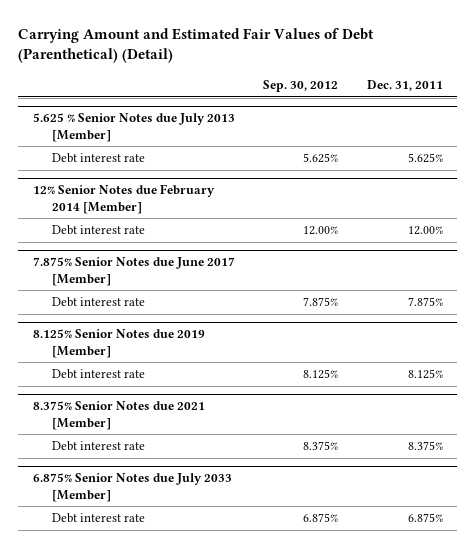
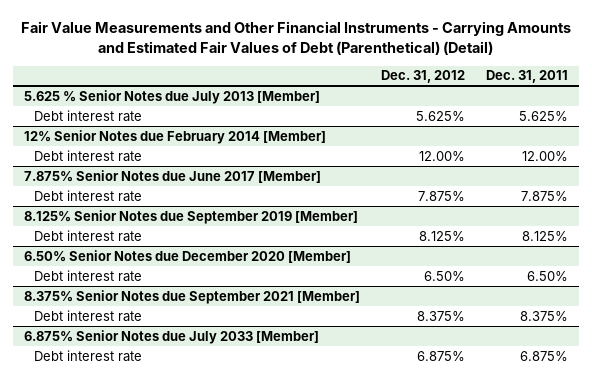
- Carrying Amount and Estimated Fair Values of Debt (Parenthetical) (Detail)
+ Fair Value Measurements and Other Financial Instruments - Carrying Amounts and Estimated Fair Values of Debt (Parenthetical) (Detail)
- | Sep. 30, 2012 | Dec. 31, 2011
+ | Dec. 31, 2012 | Dec. 31, 2011
- 8.125% Senior Notes due 2019 [Member]
+ 8.125% Senior Notes due September 2019 [Member]
- 8.375% Senior Notes due 2021 [Member]
+ 6.50% Senior Notes due December 2020 [Member]
+ Debt interest rate | 6.50% | 6.50%
+ 8.375% Senior Notes due September 2021 [Member]

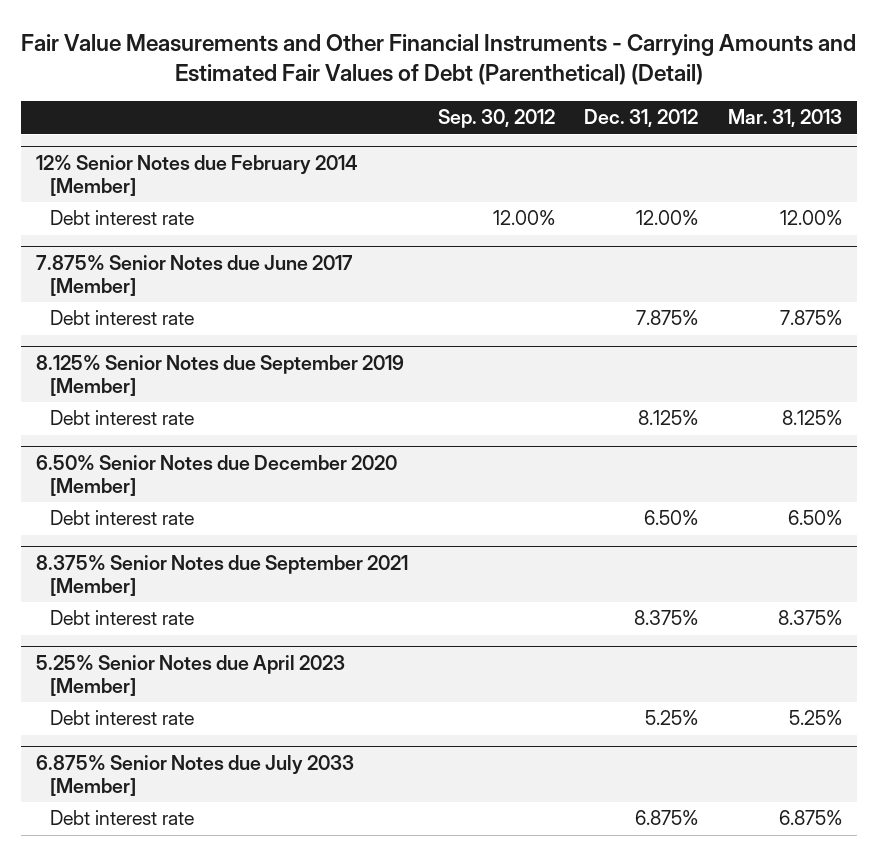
- | Dec. 31, 2012 | Dec. 31, 2011
+ | Sep. 30, 2012 | Dec. 31, 2012 | Mar. 31, 2013
- 5.625 % Senior Notes due July 2013 [Member]
- Debt interest rate | 5.625% | 5.625%
+ 5.25% Senior Notes due April 2023 [Member]
+ Debt interest rate | | 5.25% | 5.25%

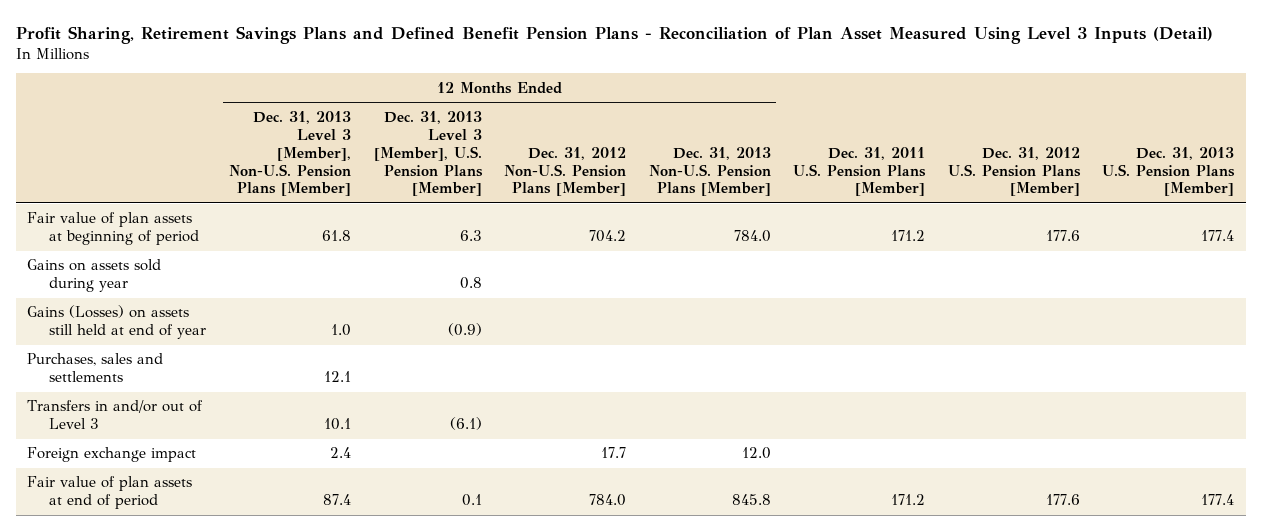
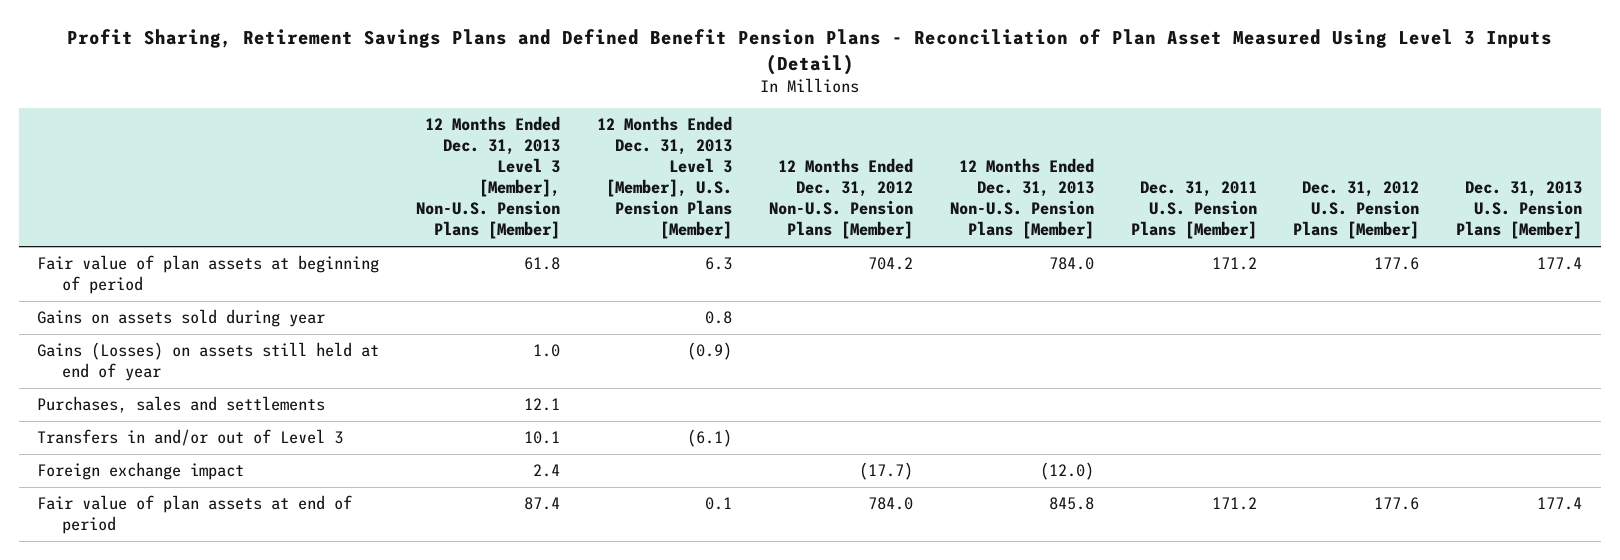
- Foreign exchange impact | 2.4 | | 17.7 | 12.0 | | |
+ Foreign exchange impact | 2.4 | | (17.7) | (12.0) | | |

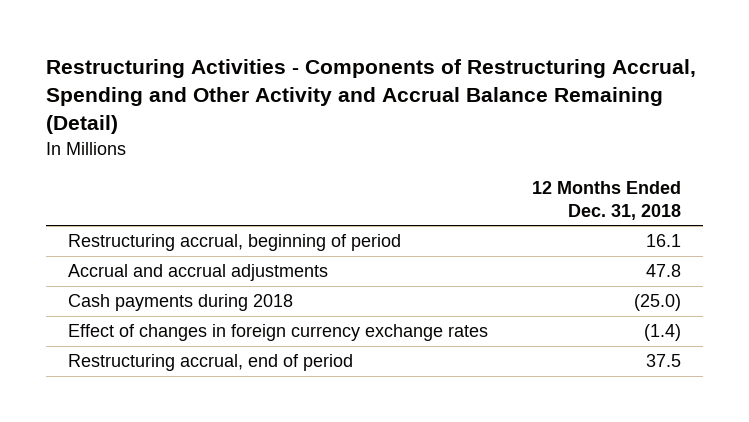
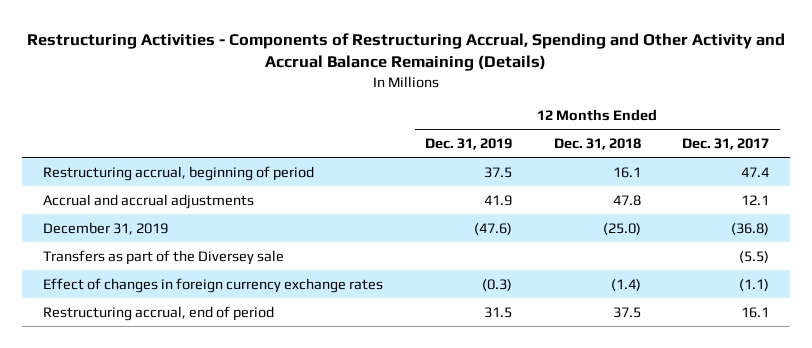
- Restructuring Activities - Components of Restructuring Accrual, Spending and Other Activity and Accrual Balance Remaining (Detail)
+ Restructuring Activities - Components of Restructuring Accrual, Spending and Other Activity and Accrual Balance Remaining (Details)
- | 12 Months Ended Dec. 31, 2018
+ | 12 Months Ended Dec. 31, 2019 | 12 Months Ended Dec. 31, 2018 | 12 Months Ended Dec. 31, 2017
- Cash payments during 2018 | (25.0)
+ December 31, 2019 | (47.6) | (25.0) | (36.8)
+ Transfers as part of the Diversey sale | | | (5.5)

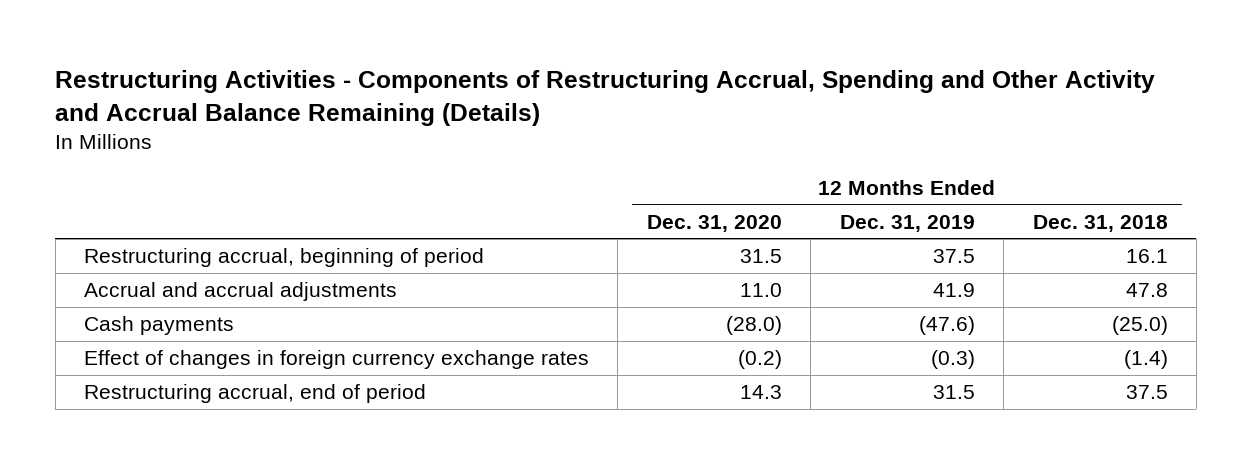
- | 12 Months Ended Dec. 31, 2019 | 12 Months Ended Dec. 31, 2018 | 12 Months Ended Dec. 31, 2017
+ | 12 Months Ended Dec. 31, 2020 | 12 Months Ended Dec. 31, 2019 | 12 Months Ended Dec. 31, 2018
- December 31, 2019 | (47.6) | (25.0) | (36.8)
- Transfers as part of the Diversey sale | | | (5.5)
+ Cash payments | (28.0) | (47.6) | (25.0)

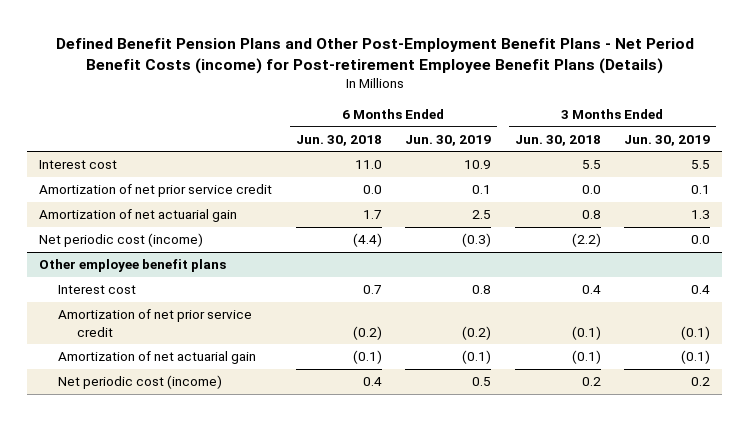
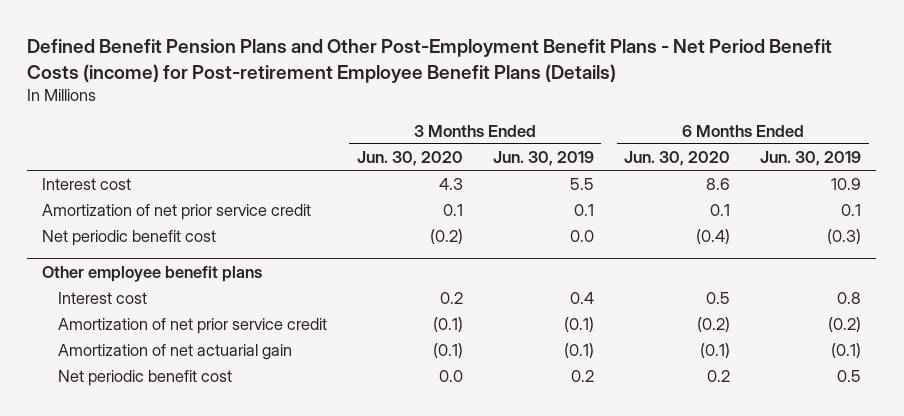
- | 6 Months Ended Jun. 30, 2018 | 6 Months Ended Jun. 30, 2019 | 3 Months Ended Jun. 30, 2018 | 3 Months Ended Jun. 30, 2019
+ | 3 Months Ended Jun. 30, 2020 | 3 Months Ended Jun. 30, 2019 | 6 Months Ended Jun. 30, 2020 | 6 Months Ended Jun. 30, 2019
- Amortization of net actuarial gain | 1.7 | 2.5 | 0.8 | 1.3
- Net periodic cost (income) | (4.4) | (0.3) | (2.2) | 0.0
+ Net periodic benefit cost | (0.2) | 0.0 | (0.4) | (0.3)
@ Other employee benefit plans
- Net periodic cost (income) | 0.4 | 0.5 | 0.2 | 0.2
+ Net periodic benefit cost | 0.0 | 0.2 | 0.2 | 0.5

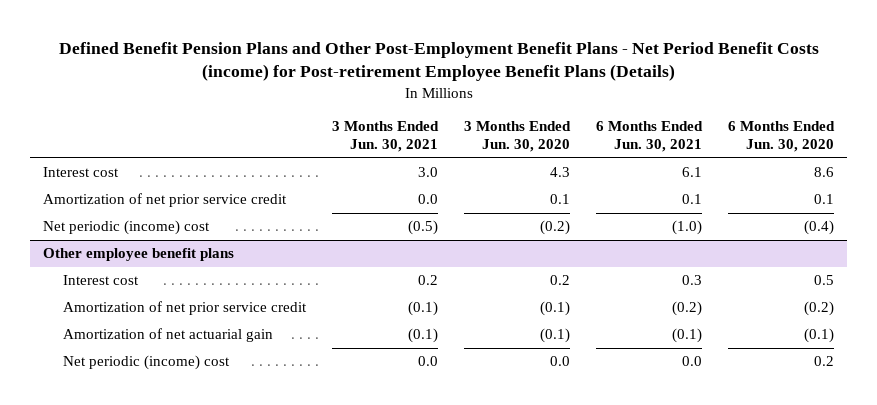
- | 3 Months Ended Jun. 30, 2020 | 3 Months Ended Jun. 30, 2019 | 6 Months Ended Jun. 30, 2020 | 6 Months Ended Jun. 30, 2019
+ | 3 Months Ended Jun. 30, 2021 | 3 Months Ended Jun. 30, 2020 | 6 Months Ended Jun. 30, 2021 | 6 Months Ended Jun. 30, 2020
- Net periodic benefit cost | (0.2) | 0.0 | (0.4) | (0.3)
+ Net periodic (income) cost | (0.5) | (0.2) | (1.0) | (0.4)
@ Other employee benefit plans
- Net periodic benefit cost | 0.0 | 0.2 | 0.2 | 0.5
+ Net periodic (income) cost | 0.0 | 0.0 | 0.0 | 0.2

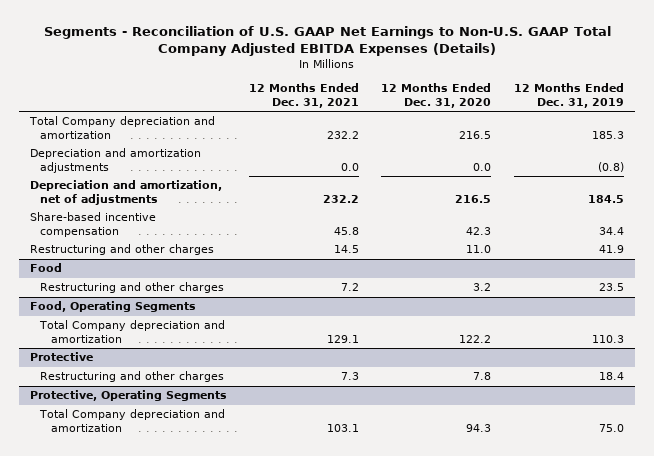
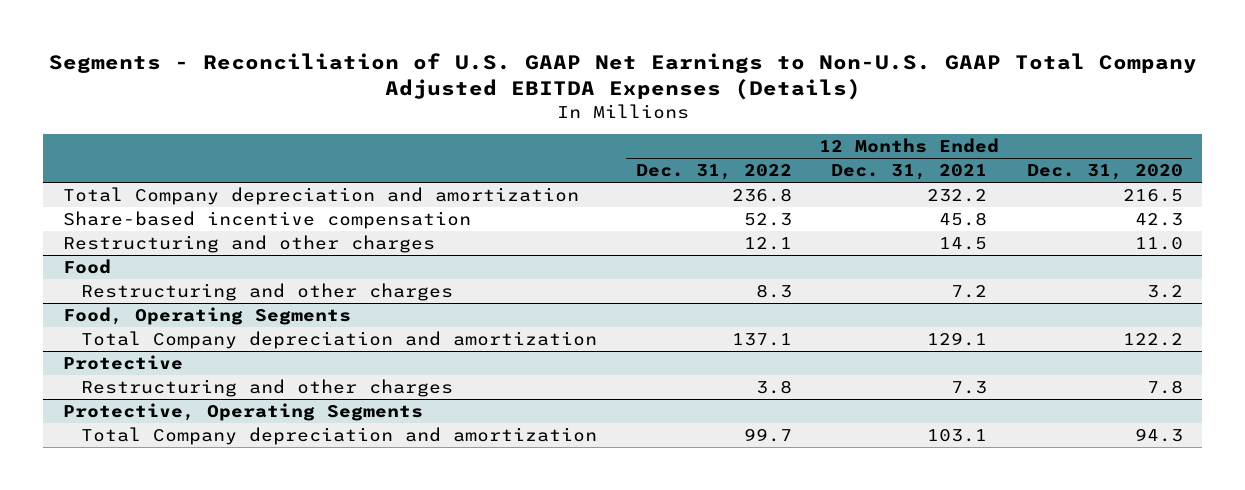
- | 12 Months Ended Dec. 31, 2021 | 12 Months Ended Dec. 31, 2020 | 12 Months Ended Dec. 31, 2019
+ | 12 Months Ended Dec. 31, 2022 | 12 Months Ended Dec. 31, 2021 | 12 Months Ended Dec. 31, 2020
- Depreciation and amortization adjustments | 0.0 | 0.0 | (0.8)
- Depreciation and amortization, net of adjustments | 232.2 | 216.5 | 184.5

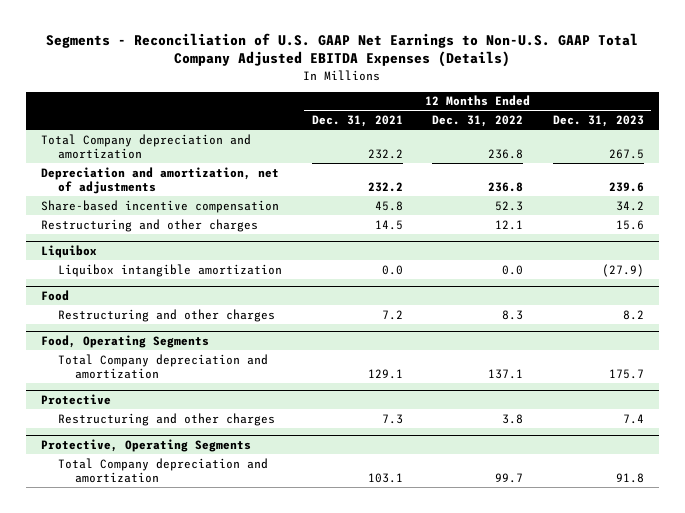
- | 12 Months Ended Dec. 31, 2022 | 12 Months Ended Dec. 31, 2021 | 12 Months Ended Dec. 31, 2020
+ | 12 Months Ended Dec. 31, 2021 | 12 Months Ended Dec. 31, 2022 | 12 Months Ended Dec. 31, 2023
+ Depreciation and amortization, net of adjustments | 232.2 | 236.8 | 239.6
+ Liquibox
+ Liquibox intangible amortization | 0.0 | 0.0 | (27.9)

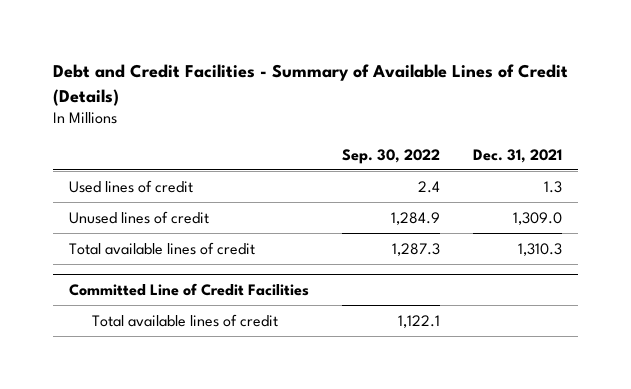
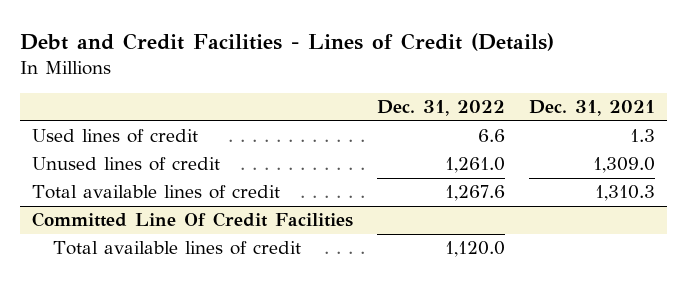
- Debt and Credit Facilities - Summary of Available Lines of Credit (Details)
+ Debt and Credit Facilities - Lines of Credit (Details)
- | Sep. 30, 2022 | Dec. 31, 2021
+ | Dec. 31, 2022 | Dec. 31, 2021
- Committed Line of Credit Facilities
+ Committed Line Of Credit Facilities

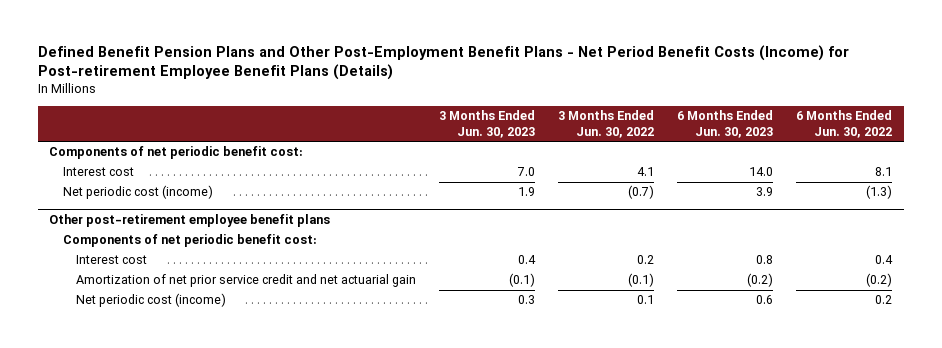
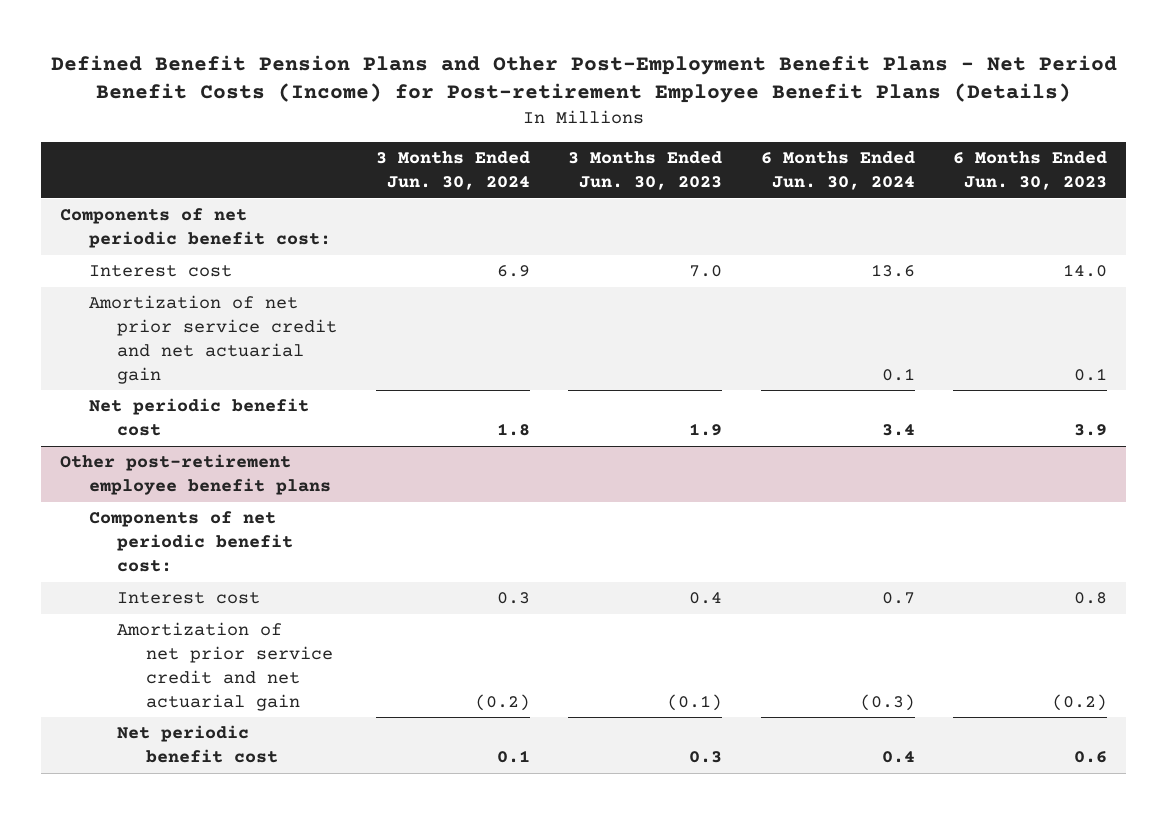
- | 3 Months Ended Jun. 30, 2023 | 3 Months Ended Jun. 30, 2022 | 6 Months Ended Jun. 30, 2023 | 6 Months Ended Jun. 30, 2022
+ | 3 Months Ended Jun. 30, 2024 | 3 Months Ended Jun. 30, 2023 | 6 Months Ended Jun. 30, 2024 | 6 Months Ended Jun. 30, 2023
- Net periodic cost (income) | 1.9 | (0.7) | 3.9 | (1.3)
+ Amortization of net prior service credit and net actuarial gain | | | 0.1 | 0.1
+ Net periodic benefit cost | 1.8 | 1.9 | 3.4 | 3.9
@ Other post-retirement employee benefit plans
- Net periodic cost (income) | 0.3 | 0.1 | 0.6 | 0.2
+ Net periodic benefit cost | 0.1 | 0.3 | 0.4 | 0.6

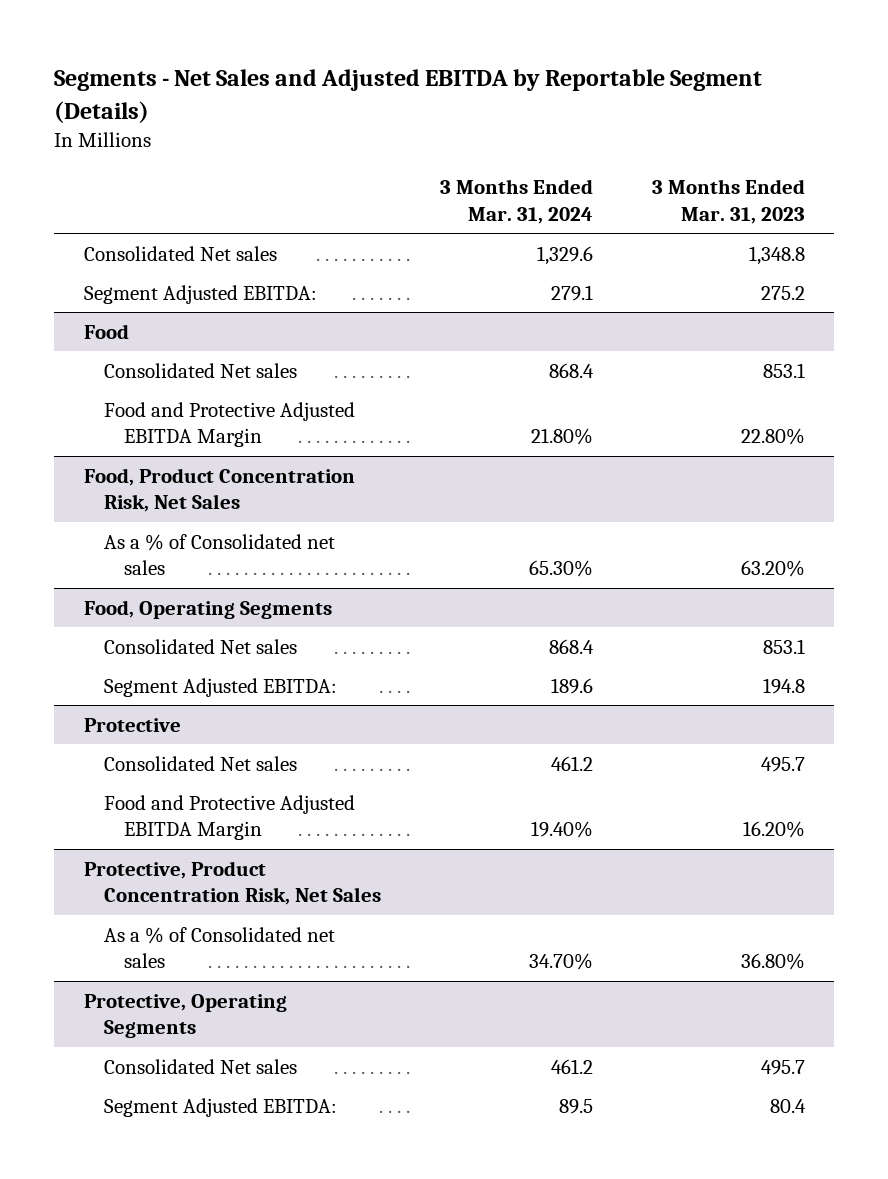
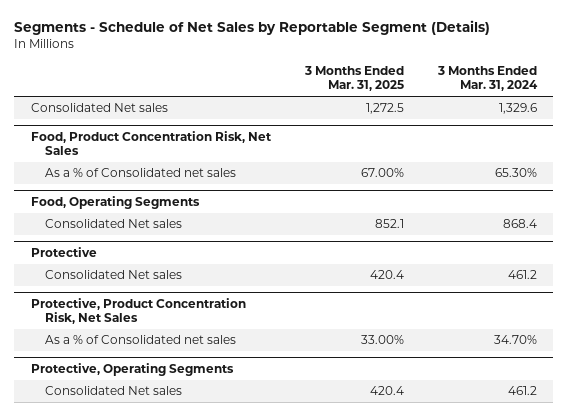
- Segments - Net Sales and Adjusted EBITDA by Reportable Segment (Details)
+ Segments - Schedule of Net Sales by Reportable Segment (Details)
- | 3 Months Ended Mar. 31, 2024 | 3 Months Ended Mar. 31, 2023
+ | 3 Months Ended Mar. 31, 2025 | 3 Months Ended Mar. 31, 2024
- Segment Adjusted EBITDA: | 279.1 | 275.2
- Food
- Consolidated Net sales | 868.4 | 853.1
- Food and Protective Adjusted EBITDA Margin | 21.80% | 22.80%
@ Food, Operating Segments
- Segment Adjusted EBITDA: | 189.6 | 194.8
@ Protective
- Food and Protective Adjusted EBITDA Margin | 19.40% | 16.20%
@ Protective, Operating Segments
- Segment Adjusted EBITDA: | 89.5 | 80.4

